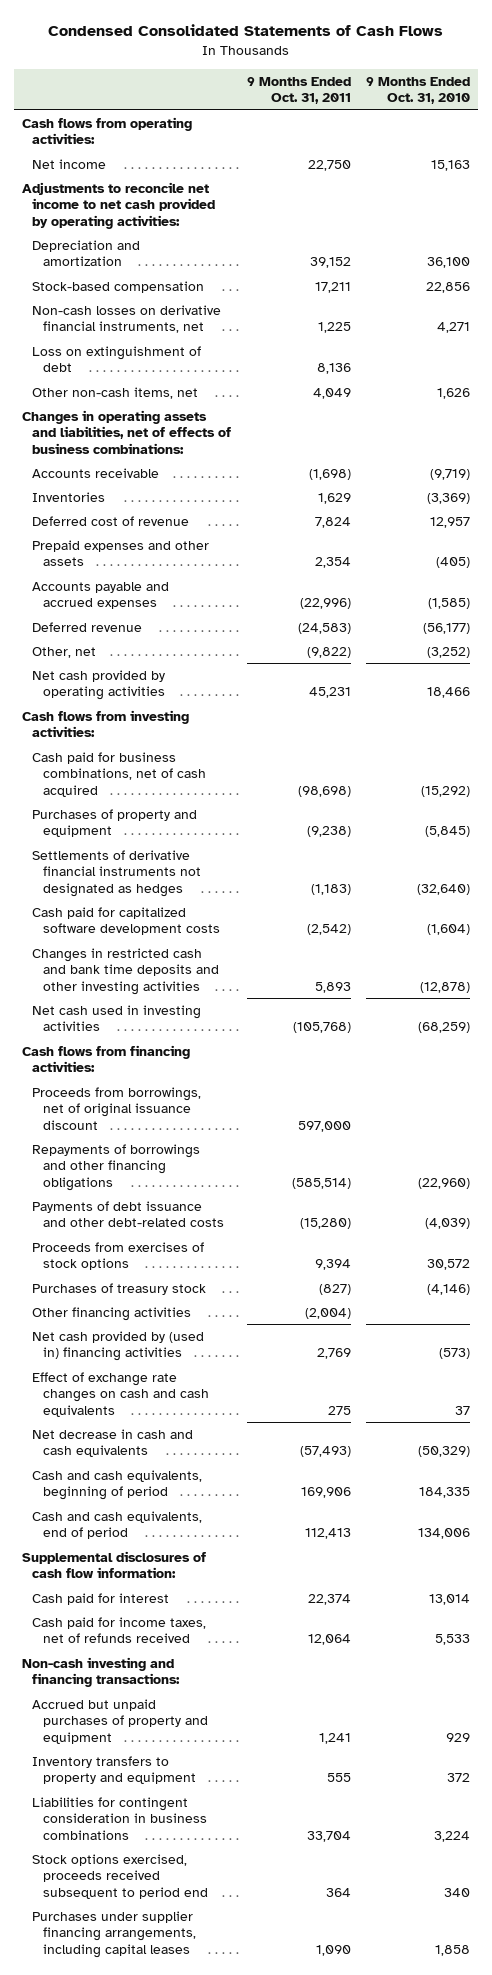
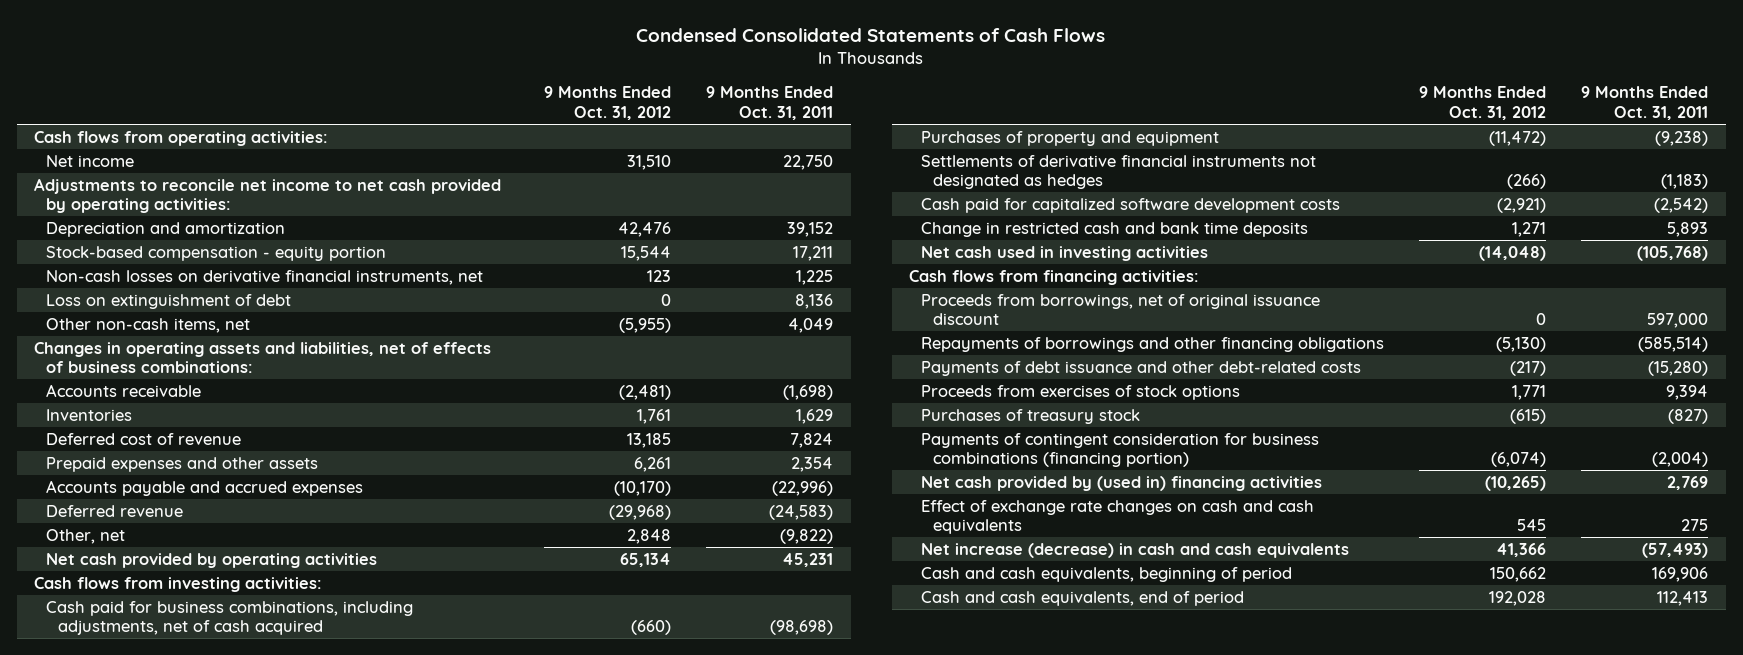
- | 9 Months Ended Oct. 31, 2011 | 9 Months Ended Oct. 31, 2010
+ | 9 Months Ended Oct. 31, 2012 | 9 Months Ended Oct. 31, 2011
- Stock-based compensation | 17,211 | 22,856
+ Stock-based compensation - equity portion | 15,544 | 17,211
- Cash paid for business combinations, net of cash acquired | (98,698) | (15,292)
+ Cash paid for business combinations, including adjustments, net of cash acquired | (660) | (98,698)
- Changes in restricted cash and bank time deposits and other investing activities | 5,893 | (12,878)
+ Change in restricted cash and bank time deposits | 1,271 | 5,893
- Other financing activities | (2,004) |
+ Payments of contingent consideration for business combinations (financing portion) | (6,074) | (2,004)
- Net decrease in cash and cash equivalents | (57,493) | (50,329)
+ Net increase (decrease) in cash and cash equivalents | 41,366 | (57,493)
- Supplemental disclosures of cash flow information:
- Cash paid for interest | 22,374 | 13,014
- Cash paid for income taxes, net of refunds received | 12,064 | 5,533
- Non-cash investing and financing transactions:
- Accrued but unpaid purchases of property and equipment | 1,241 | 929
- Inventory transfers to property and equipment | 555 | 372
- Liabilities for contingent consideration in business combinations | 33,704 | 3,224
- Stock options exercised, proceeds received subsequent to period end | 364 | 340
- Purchases under supplier financing arrangements, including capital leases | 1,090 | 1,858

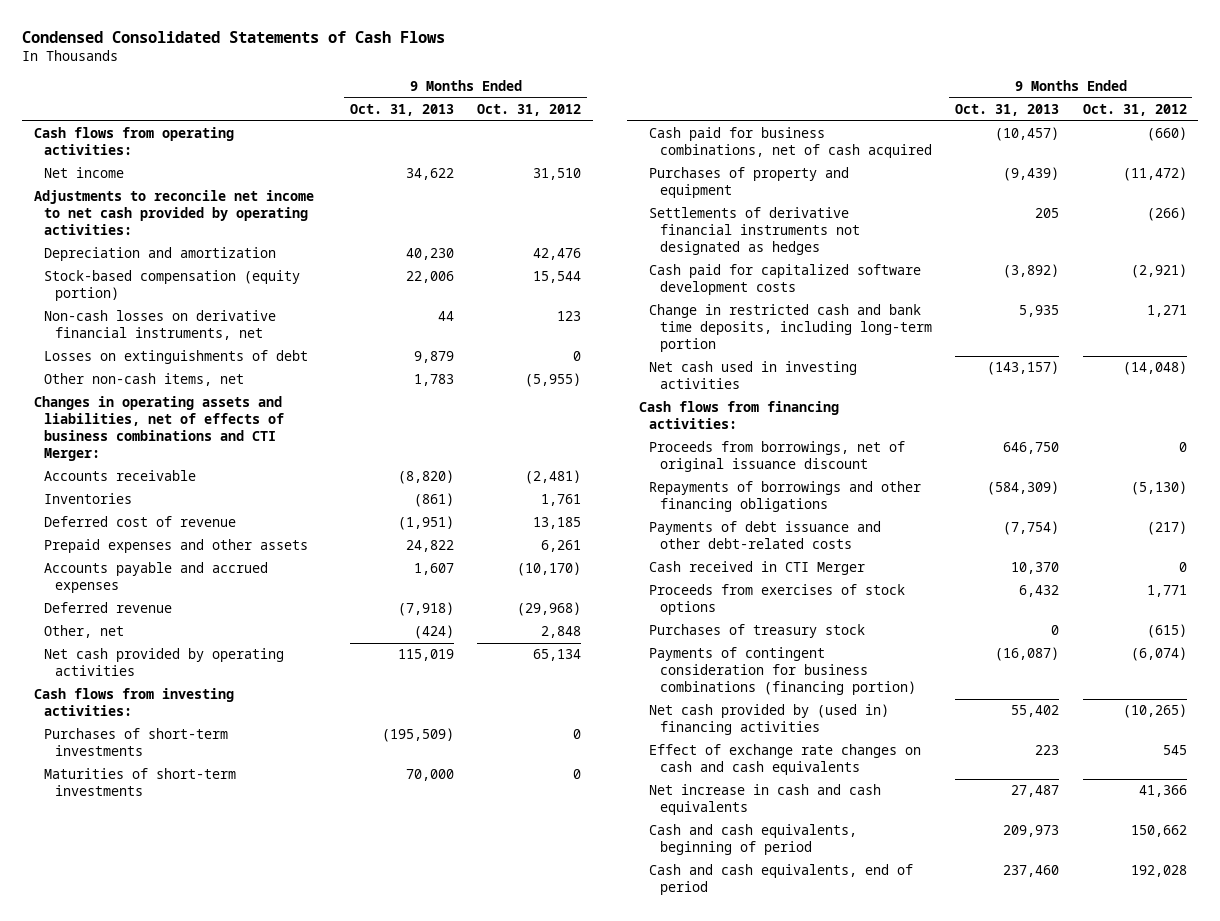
- | 9 Months Ended Oct. 31, 2012 | 9 Months Ended Oct. 31, 2011
+ | 9 Months Ended Oct. 31, 2013 | 9 Months Ended Oct. 31, 2012
- Stock-based compensation - equity portion | 15,544 | 17,211
+ Stock-based compensation (equity portion) | 22,006 | 15,544
- Loss on extinguishment of debt | 0 | 8,136
+ Losses on extinguishments of debt | 9,879 | 0
- Changes in operating assets and liabilities, net of effects of business combinations:
+ Changes in operating assets and liabilities, net of effects of business combinations and CTI Merger:
- Cash paid for business combinations, including adjustments, net of cash acquired | (660) | (98,698)
+ Purchases of short-term investments | (195,509) | 0
+ Maturities of short-term investments | 70,000 | 0
+ Cash paid for business combinations, net of cash acquired | (10,457) | (660)
- Change in restricted cash and bank time deposits | 1,271 | 5,893
+ Change in restricted cash and bank time deposits, including long-term portion | 5,935 | 1,271
+ Cash received in CTI Merger | 10,370 | 0
- Net increase (decrease) in cash and cash equivalents | 41,366 | (57,493)
+ Net increase in cash and cash equivalents | 27,487 | 41,366

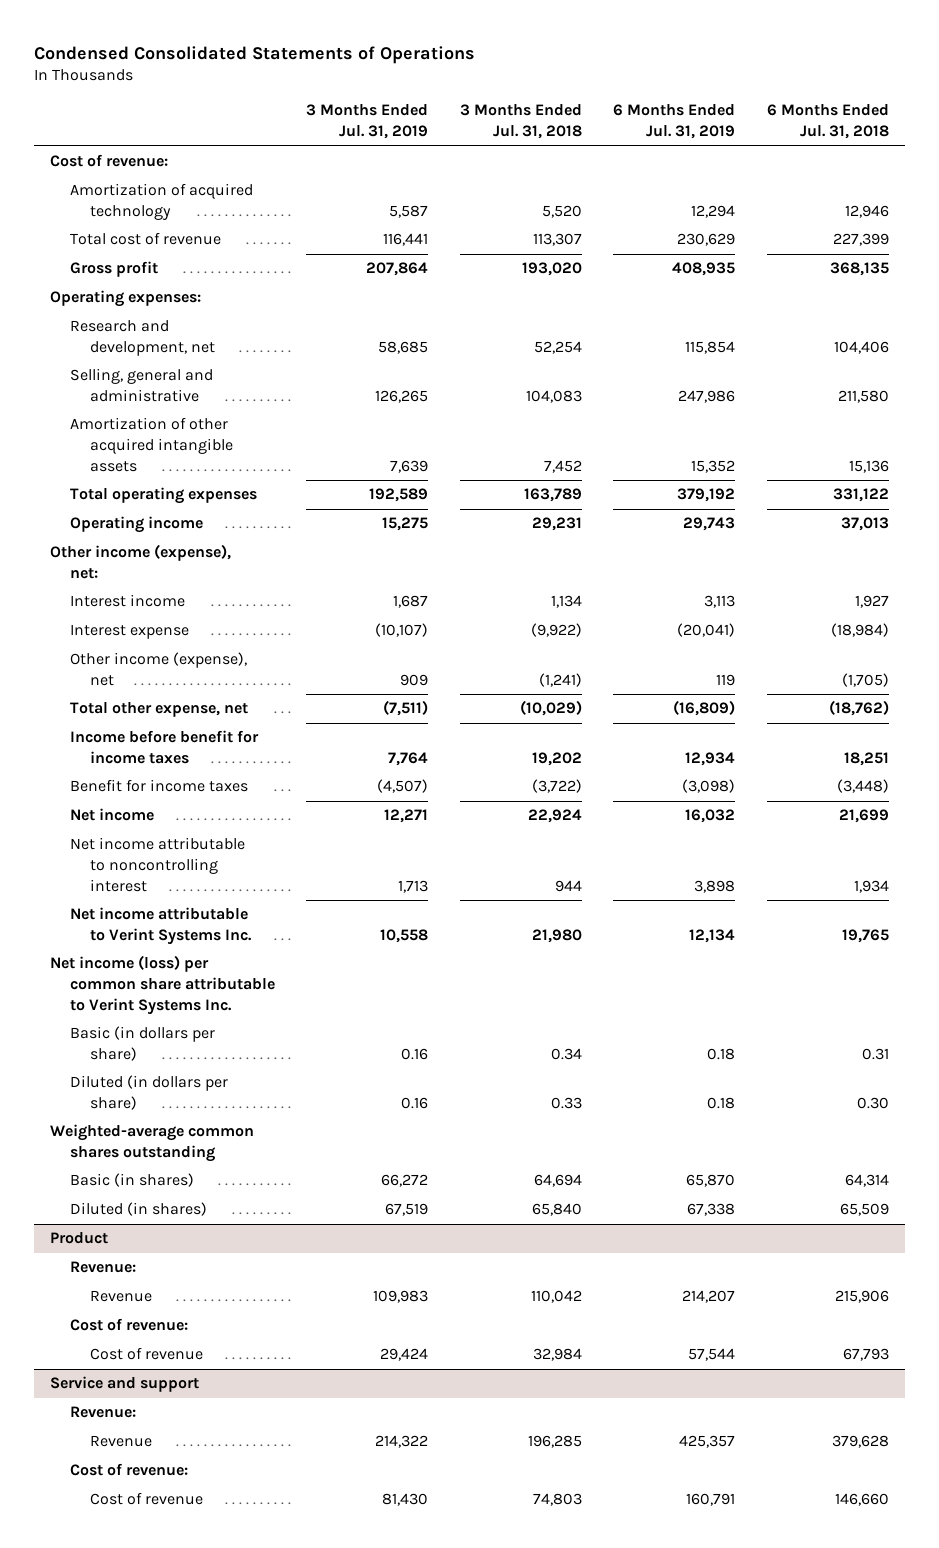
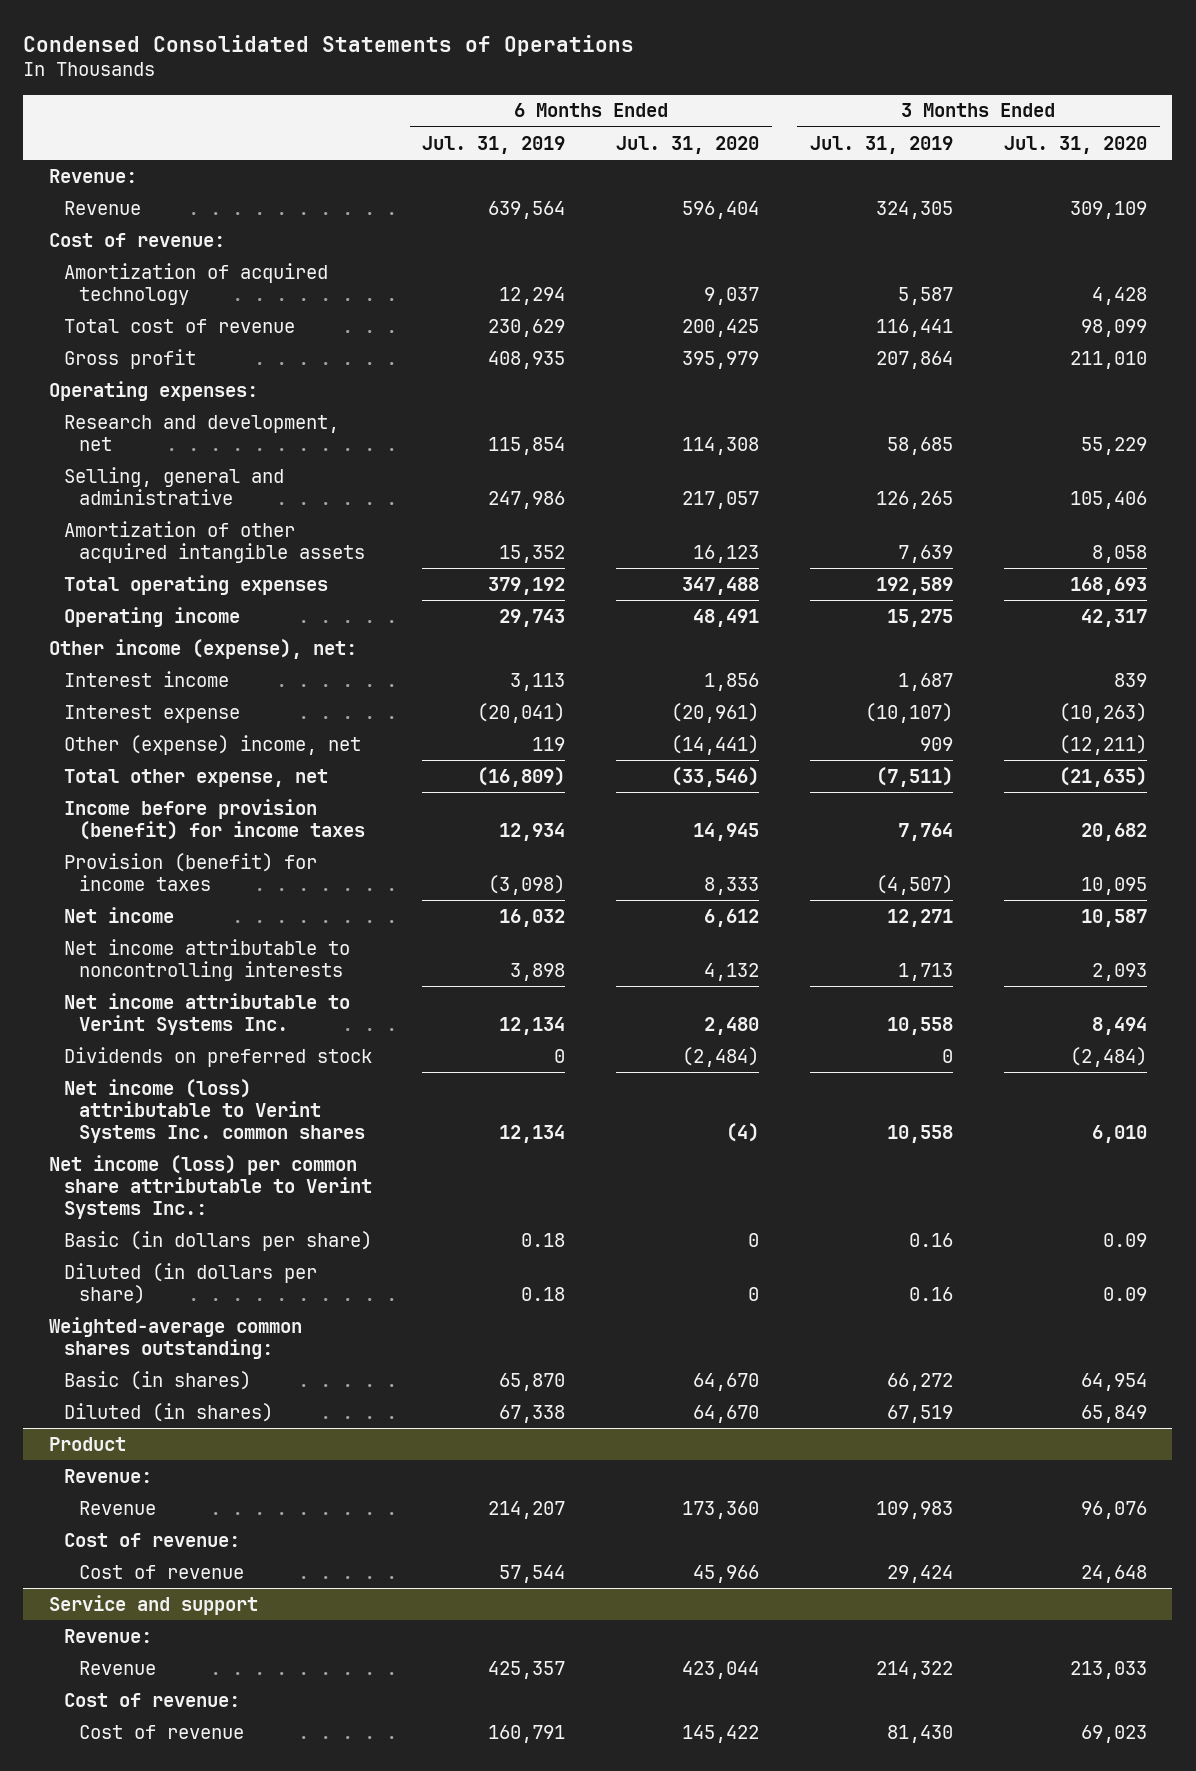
- | 3 Months Ended Jul. 31, 2019 | 3 Months Ended Jul. 31, 2018 | 6 Months Ended Jul. 31, 2019 | 6 Months Ended Jul. 31, 2018
+ | 6 Months Ended Jul. 31, 2019 | 6 Months Ended Jul. 31, 2020 | 3 Months Ended Jul. 31, 2019 | 3 Months Ended Jul. 31, 2020
+ Revenue:
+ Revenue | 639,564 | 596,404 | 324,305 | 309,109
- Other income (expense), net | 909 | (1,241) | 119 | (1,705)
+ Other (expense) income, net | 119 | (14,441) | 909 | (12,211)
- Income before benefit for income taxes | 7,764 | 19,202 | 12,934 | 18,251
- Benefit for income taxes | (4,507) | (3,722) | (3,098) | (3,448)
+ Income before provision (benefit) for income taxes | 12,934 | 14,945 | 7,764 | 20,682
+ Provision (benefit) for income taxes | (3,098) | 8,333 | (4,507) | 10,095
- Net income attributable to noncontrolling interest | 1,713 | 944 | 3,898 | 1,934
+ Net income attributable to noncontrolling interests | 3,898 | 4,132 | 1,713 | 2,093
- Net income (loss) per common share attributable to Verint Systems Inc.
+ Dividends on preferred stock | 0 | (2,484) | 0 | (2,484)
+ Net income (loss) attributable to Verint Systems Inc. common shares | 12,134 | (4) | 10,558 | 6,010
+ Net income (loss) per common share attributable to Verint Systems Inc.:
- Weighted-average common shares outstanding
+ Weighted-average common shares outstanding:

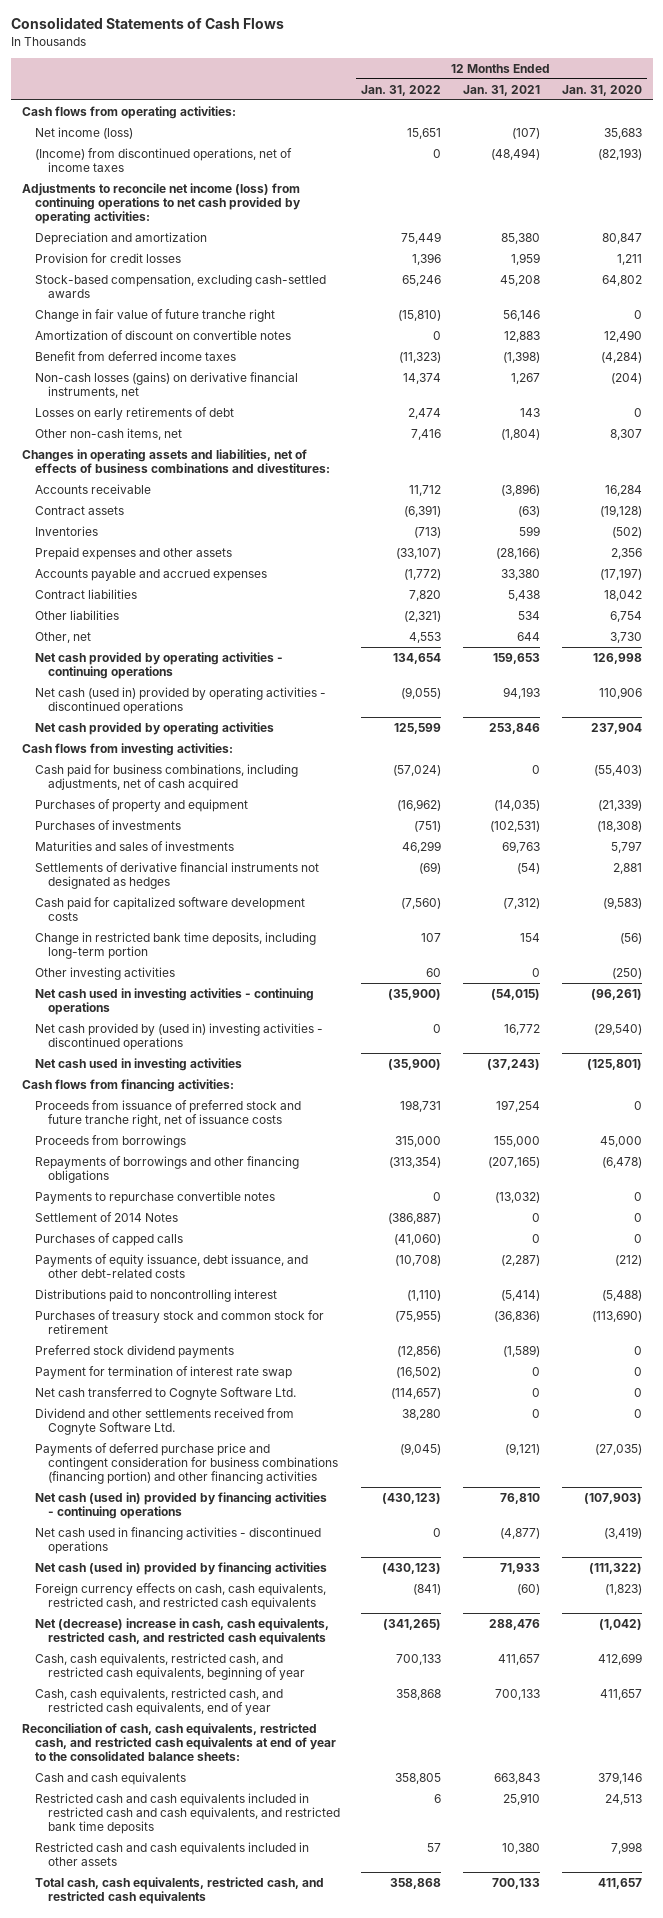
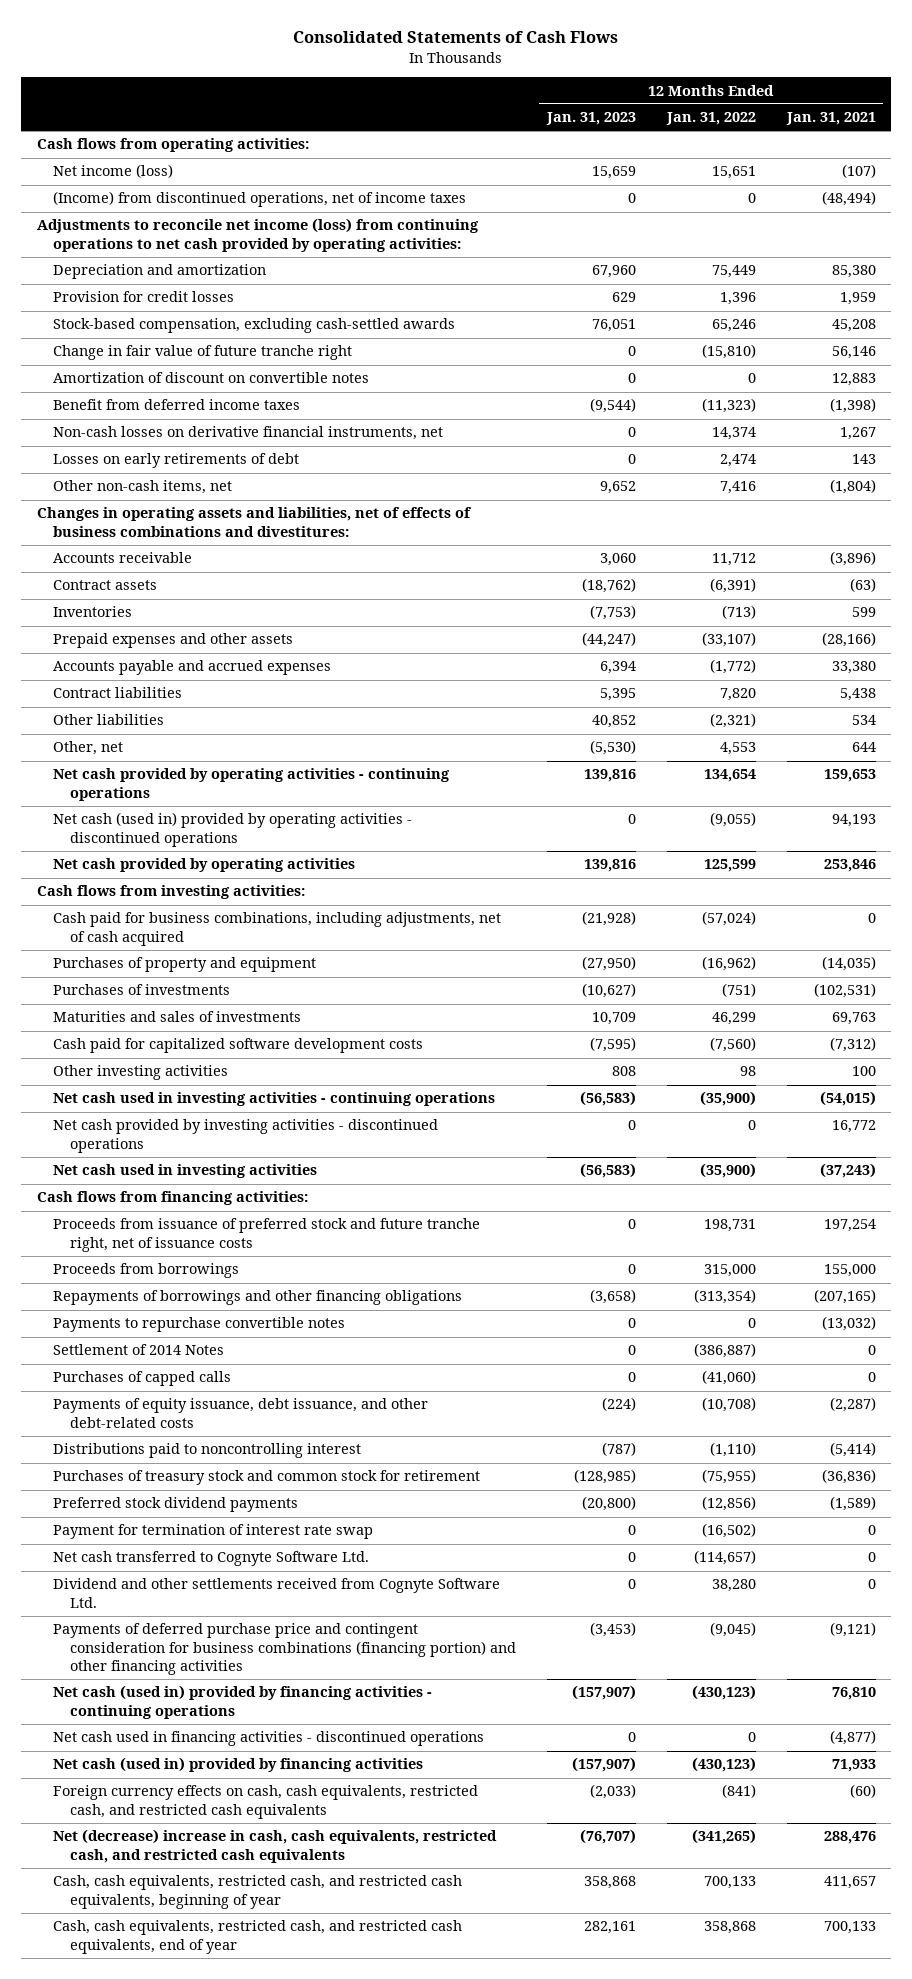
- | 12 Months Ended Jan. 31, 2022 | 12 Months Ended Jan. 31, 2021 | 12 Months Ended Jan. 31, 2020
+ | 12 Months Ended Jan. 31, 2023 | 12 Months Ended Jan. 31, 2022 | 12 Months Ended Jan. 31, 2021
- Non-cash losses (gains) on derivative financial instruments, net | 14,374 | 1,267 | (204)
+ Non-cash losses on derivative financial instruments, net | 0 | 14,374 | 1,267
- Settlements of derivative financial instruments not designated as hedges | (69) | (54) | 2,881
- Change in restricted bank time deposits, including long-term portion | 107 | 154 | (56)
- Other investing activities | 60 | 0 | (250)
+ Other investing activities | 808 | 98 | 100
- Net cash provided by (used in) investing activities - discontinued operations | 0 | 16,772 | (29,540)
+ Net cash provided by investing activities - discontinued operations | 0 | 0 | 16,772
- Reconciliation of cash, cash equivalents, restricted cash, and restricted cash equivalents at end of year to the consolidated balance sheets:
- Cash and cash equivalents | 358,805 | 663,843 | 379,146
- Restricted cash and cash equivalents included in restricted cash and cash equivalents, and restricted bank time deposits | 6 | 25,910 | 24,513
- Restricted cash and cash equivalents included in other assets | 57 | 10,380 | 7,998
- Total cash, cash equivalents, restricted cash, and restricted cash equivalents | 358,868 | 700,133 | 411,657

